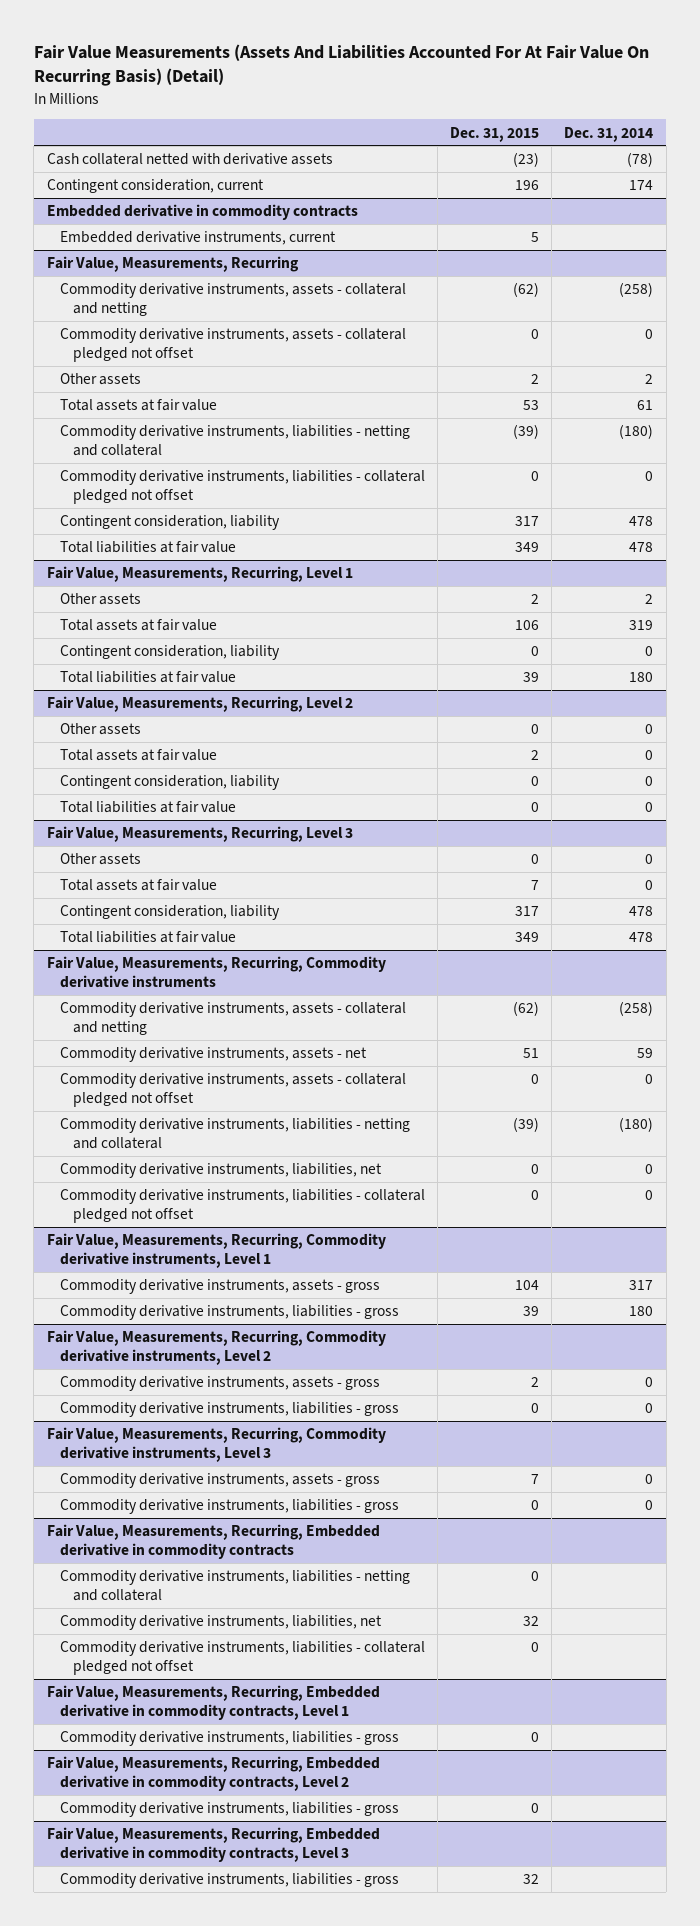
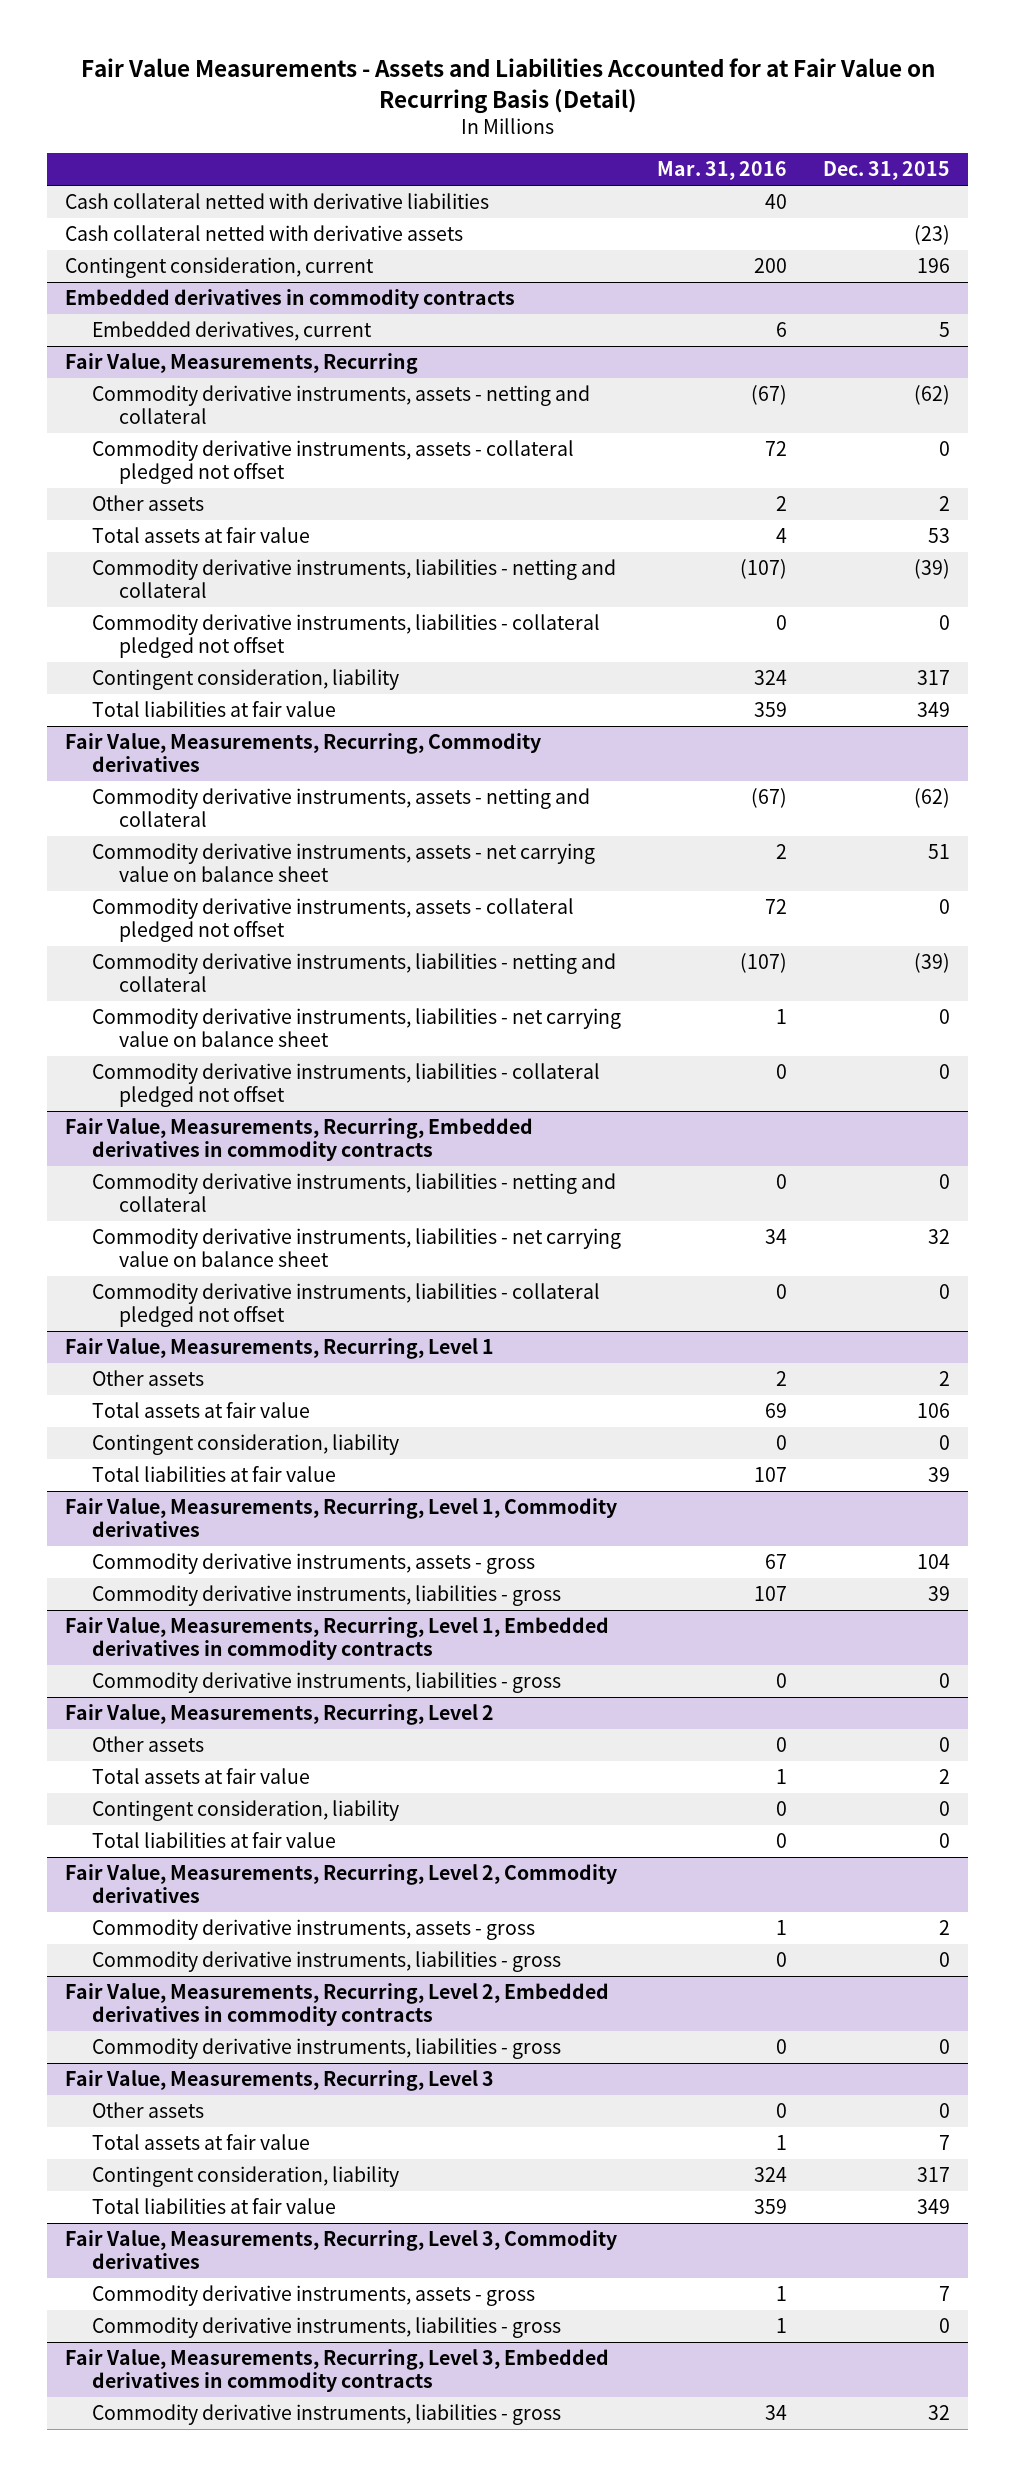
- Fair Value Measurements (Assets And Liabilities Accounted For At Fair Value On Recurring Basis) (Detail)
+ Fair Value Measurements - Assets and Liabilities Accounted for at Fair Value on Recurring Basis (Detail)
- | Dec. 31, 2015 | Dec. 31, 2014
+ | Mar. 31, 2016 | Dec. 31, 2015
+ Cash collateral netted with derivative liabilities | 40 |
- Embedded derivative in commodity contracts
- Embedded derivative instruments, current | 5 |
+ Embedded derivatives in commodity contracts
+ Embedded derivatives, current | 6 | 5
@ Fair Value, Measurements, Recurring
- Commodity derivative instruments, assets - collateral and netting | (62) | (258)
+ Commodity derivative instruments, assets - netting and collateral | (67) | (62)
+ Fair Value, Measurements, Recurring, Commodity derivatives
+ Commodity derivative instruments, assets - netting and collateral | (67) | (62)
+ Commodity derivative instruments, assets - net carrying value on balance sheet | 2 | 51
+ Commodity derivative instruments, assets - collateral pledged not offset | 72 | 0
+ Commodity derivative instruments, liabilities - netting and collateral | (107) | (39)
+ Commodity derivative instruments, liabilities - net carrying value on balance sheet | 1 | 0
+ Commodity derivative instruments, liabilities - collateral pledged not offset | 0 | 0
+ Fair Value, Measurements, Recurring, Embedded derivatives in commodity contracts
+ Commodity derivative instruments, liabilities - netting and collateral | 0 | 0
+ Commodity derivative instruments, liabilities - net carrying value on balance sheet | 34 | 32
+ Commodity derivative instruments, liabilities - collateral pledged not offset | 0 | 0
+ Fair Value, Measurements, Recurring, Level 1, Commodity derivatives
+ Commodity derivative instruments, assets - gross | 67 | 104
+ Commodity derivative instruments, liabilities - gross | 107 | 39
+ Fair Value, Measurements, Recurring, Level 1, Embedded derivatives in commodity contracts
+ Commodity derivative instruments, liabilities - gross | 0 | 0
+ Fair Value, Measurements, Recurring, Level 2, Commodity derivatives
+ Commodity derivative instruments, assets - gross | 1 | 2
+ Commodity derivative instruments, liabilities - gross | 0 | 0
+ Fair Value, Measurements, Recurring, Level 2, Embedded derivatives in commodity contracts
+ Commodity derivative instruments, liabilities - gross | 0 | 0
- Fair Value, Measurements, Recurring, Commodity derivative instruments
- Commodity derivative instruments, assets - collateral and netting | (62) | (258)
- Commodity derivative instruments, assets - net | 51 | 59
- Commodity derivative instruments, assets - collateral pledged not offset | 0 | 0
- Commodity derivative instruments, liabilities - netting and collateral | (39) | (180)
- Commodity derivative instruments, liabilities, net | 0 | 0
- Commodity derivative instruments, liabilities - collateral pledged not offset | 0 | 0
- Fair Value, Measurements, Recurring, Commodity derivative instruments, Level 1
- Commodity derivative instruments, assets - gross | 104 | 317
- Commodity derivative instruments, liabilities - gross | 39 | 180
- Fair Value, Measurements, Recurring, Commodity derivative instruments, Level 2
- Commodity derivative instruments, assets - gross | 2 | 0
- Commodity derivative instruments, liabilities - gross | 0 | 0
- Fair Value, Measurements, Recurring, Commodity derivative instruments, Level 3
+ Fair Value, Measurements, Recurring, Level 3, Commodity derivatives
- Fair Value, Measurements, Recurring, Embedded derivative in commodity contracts
- Commodity derivative instruments, liabilities - netting and collateral | 0 |
- Commodity derivative instruments, liabilities, net | 32 |
- Commodity derivative instruments, liabilities - collateral pledged not offset | 0 |
- Fair Value, Measurements, Recurring, Embedded derivative in commodity contracts, Level 1
- Commodity derivative instruments, liabilities - gross | 0 |
- Fair Value, Measurements, Recurring, Embedded derivative in commodity contracts, Level 2
- Commodity derivative instruments, liabilities - gross | 0 |
- Fair Value, Measurements, Recurring, Embedded derivative in commodity contracts, Level 3
+ Fair Value, Measurements, Recurring, Level 3, Embedded derivatives in commodity contracts

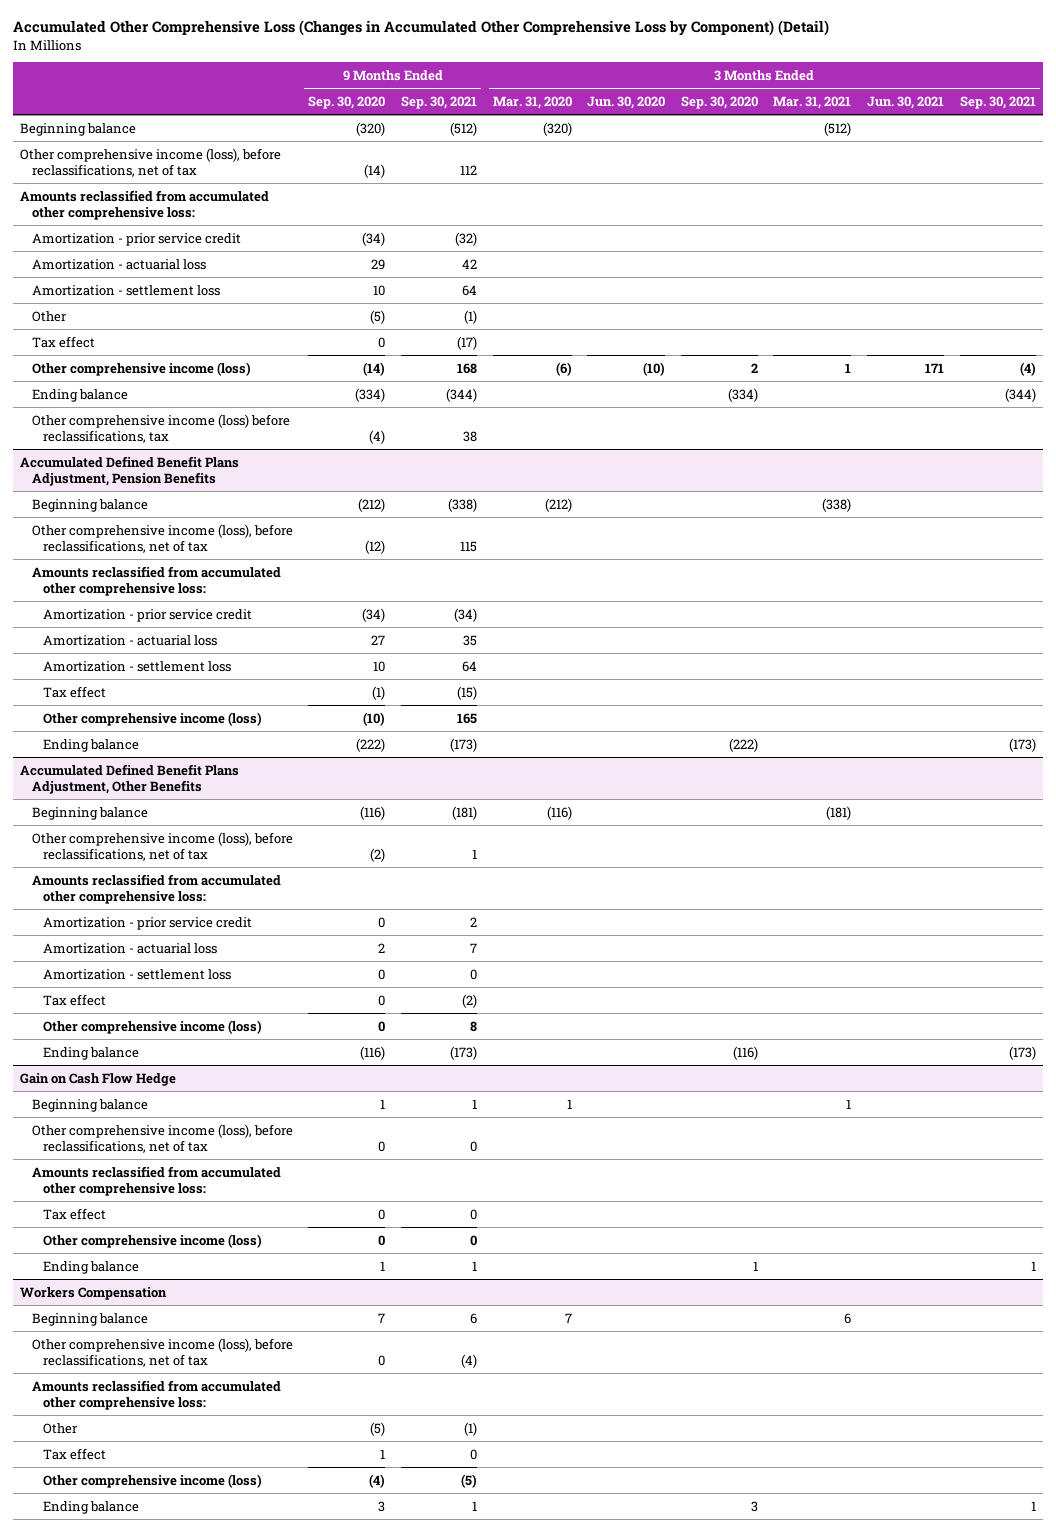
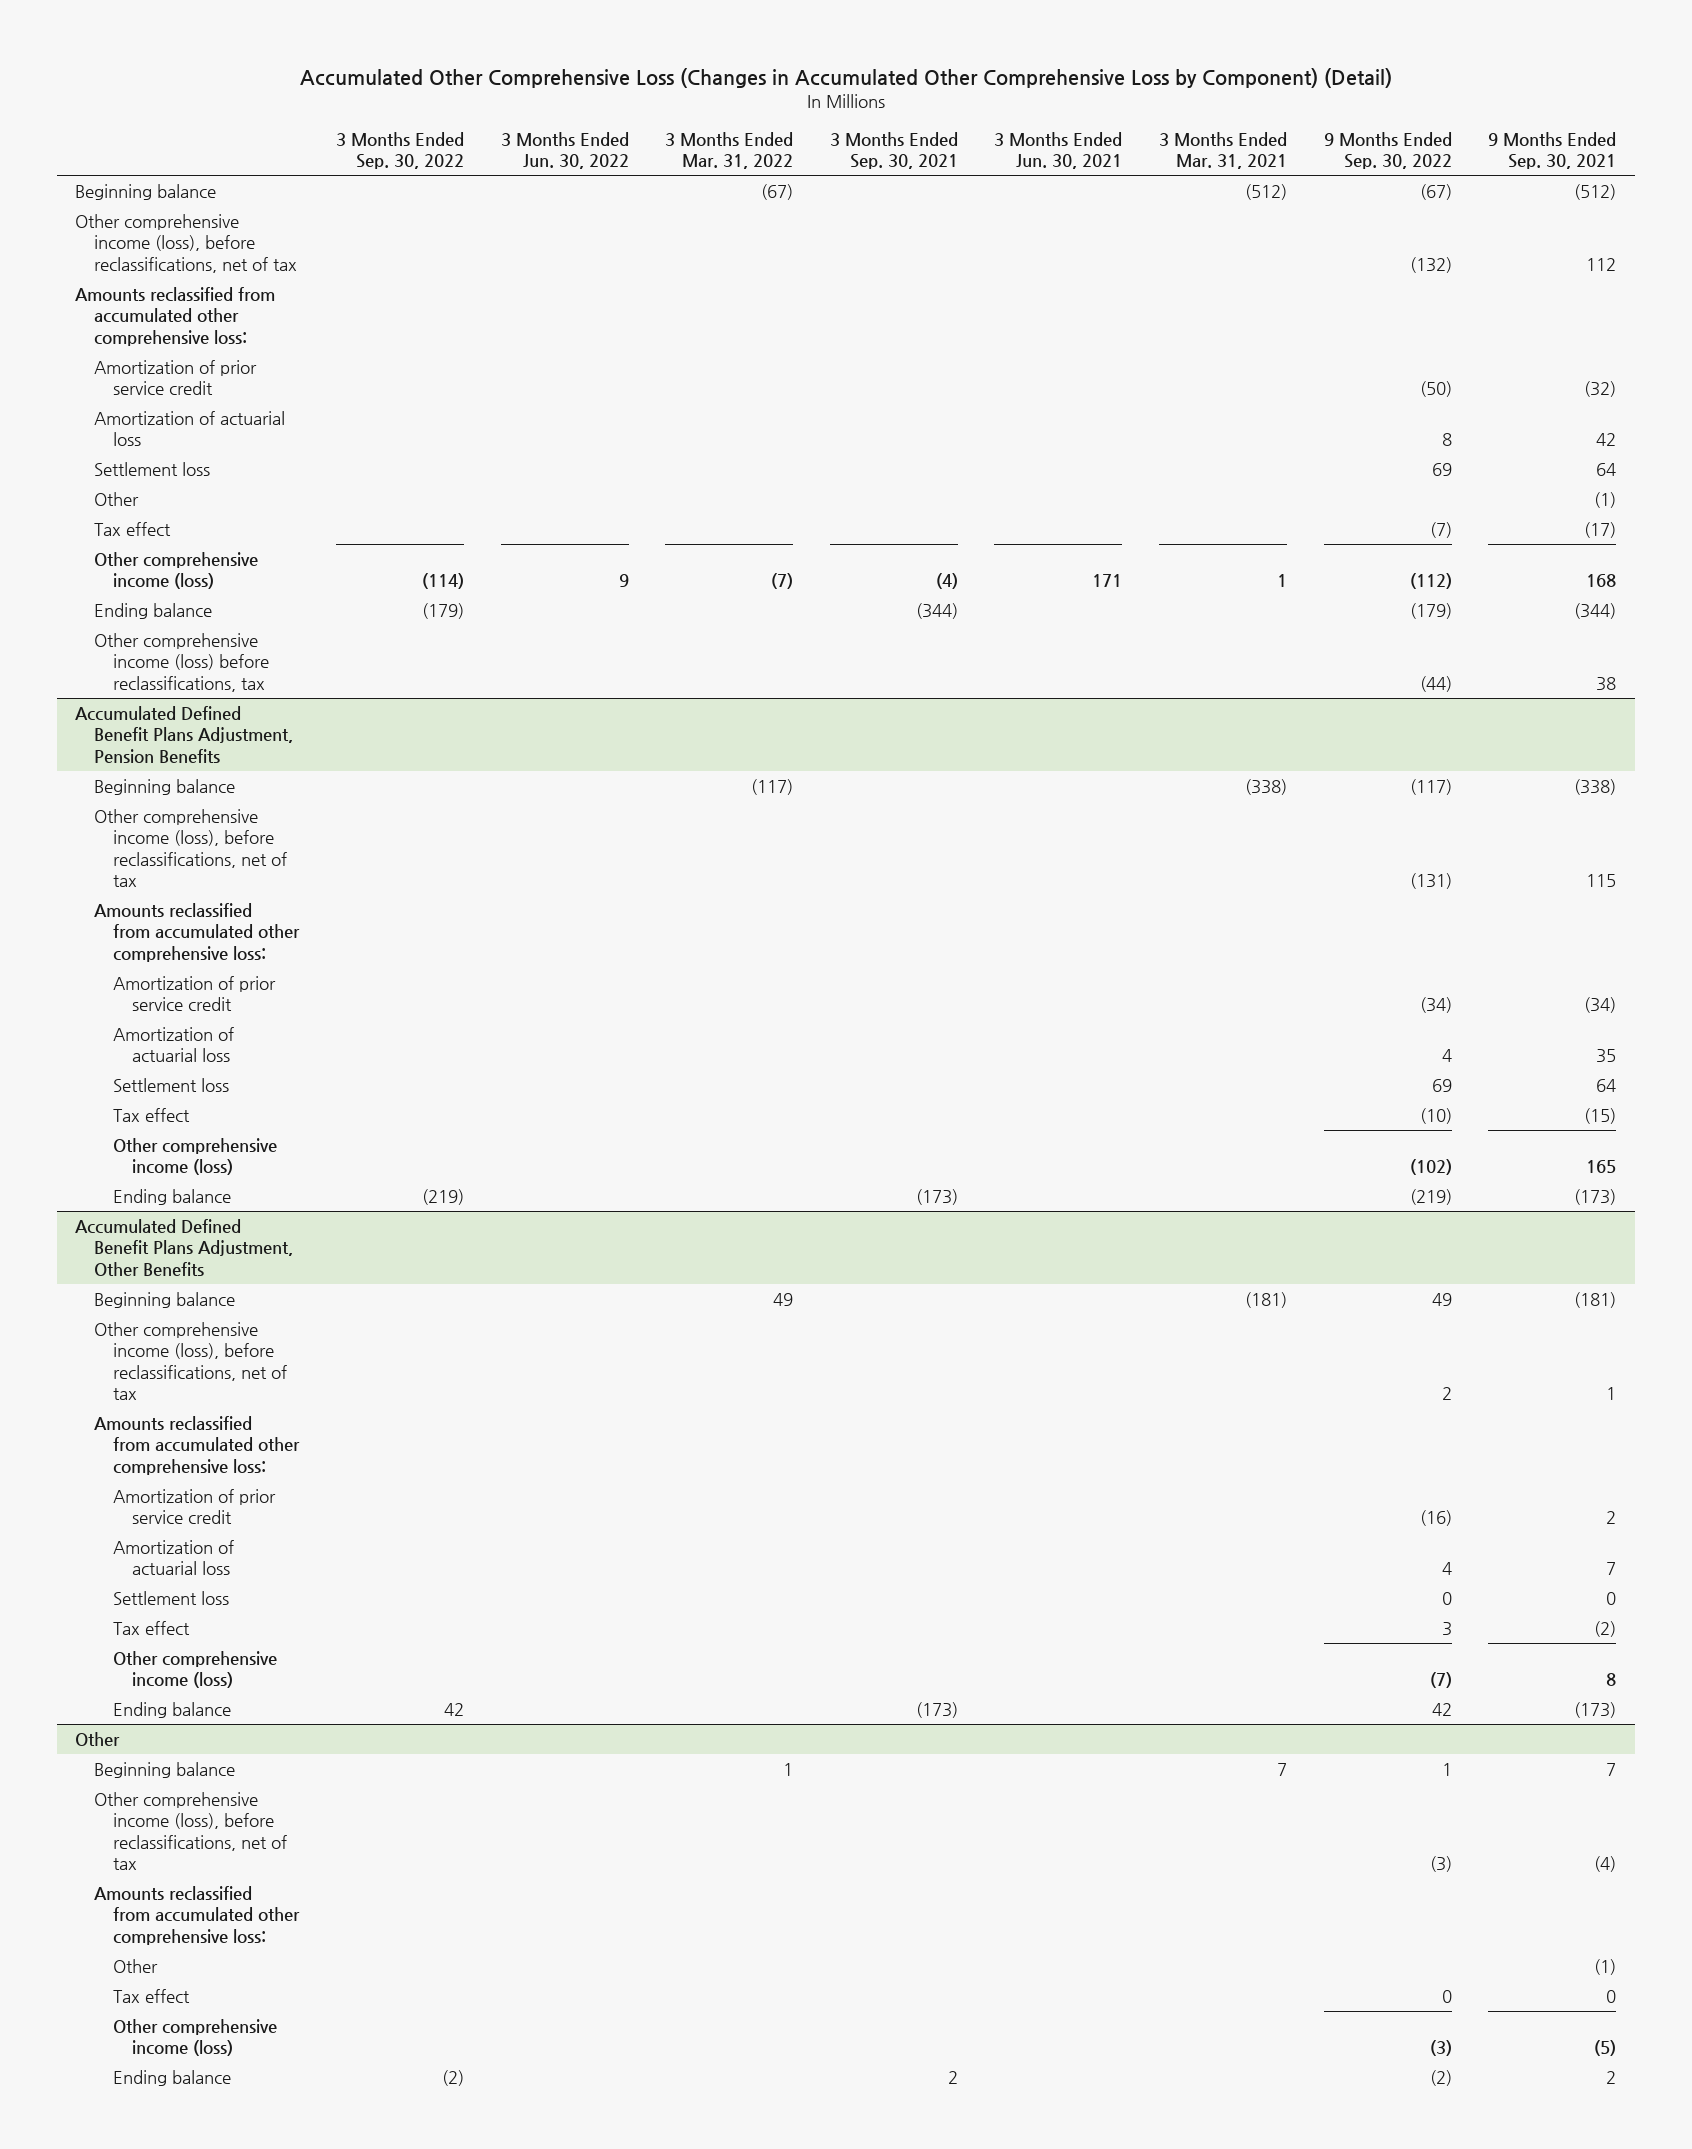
- | 9 Months Ended Sep. 30, 2020 | 9 Months Ended Sep. 30, 2021 | 3 Months Ended Mar. 31, 2020 | 3 Months Ended Jun. 30, 2020 | 3 Months Ended Sep. 30, 2020 | 3 Months Ended Mar. 31, 2021 | 3 Months Ended Jun. 30, 2021 | 3 Months Ended Sep. 30, 2021
+ | 3 Months Ended Sep. 30, 2022 | 3 Months Ended Jun. 30, 2022 | 3 Months Ended Mar. 31, 2022 | 3 Months Ended Sep. 30, 2021 | 3 Months Ended Jun. 30, 2021 | 3 Months Ended Mar. 31, 2021 | 9 Months Ended Sep. 30, 2022 | 9 Months Ended Sep. 30, 2021
- Amortization - prior service credit | (34) | (32) | | | | | |
- Amortization - actuarial loss | 29 | 42 | | | | | |
- Amortization - settlement loss | 10 | 64 | | | | | |
+ Amortization of prior service credit | | | | | | | (50) | (32)
+ Amortization of actuarial loss | | | | | | | 8 | 42
+ Settlement loss | | | | | | | 69 | 64
@ Accumulated Defined Benefit Plans Adjustment, Pension Benefits
- Amortization - prior service credit | (34) | (34) | | | | | |
- Amortization - actuarial loss | 27 | 35 | | | | | |
- Amortization - settlement loss | 10 | 64 | | | | | |
+ Amortization of prior service credit | | | | | | | (34) | (34)
+ Amortization of actuarial loss | | | | | | | 4 | 35
+ Settlement loss | | | | | | | 69 | 64
@ Accumulated Defined Benefit Plans Adjustment, Other Benefits
- Amortization - prior service credit | 0 | 2 | | | | | |
- Amortization - actuarial loss | 2 | 7 | | | | | |
- Amortization - settlement loss | 0 | 0 | | | | | |
+ Amortization of prior service credit | | | | | | | (16) | 2
+ Amortization of actuarial loss | | | | | | | 4 | 7
+ Settlement loss | | | | | | | 0 | 0
- Gain on Cash Flow Hedge
- Beginning balance | 1 | 1 | 1 | | | 1 | |
- Other comprehensive income (loss), before reclassifications, net of tax | 0 | 0 | | | | | |
- Amounts reclassified from accumulated other comprehensive loss:
- Tax effect | 0 | 0 | | | | | |
- Other comprehensive income (loss) | 0 | 0 | | | | | |
- Ending balance | 1 | 1 | | | 1 | | | 1
- Workers Compensation
- Beginning balance | 7 | 6 | 7 | | | 6 | |
+ Other
+ Beginning balance | | | 1 | | | 7 | 1 | 7
- Ending balance | 3 | 1 | | | 3 | | | 1
+ Ending balance | (2) | | | 2 | | | (2) | 2

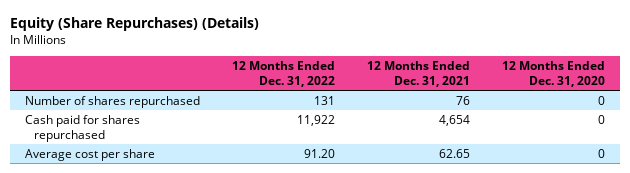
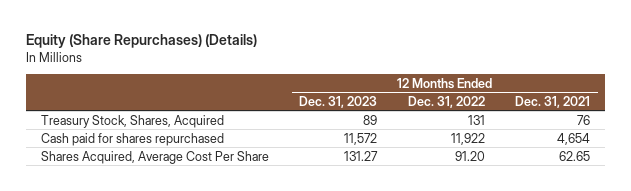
- | 12 Months Ended Dec. 31, 2022 | 12 Months Ended Dec. 31, 2021 | 12 Months Ended Dec. 31, 2020
+ | 12 Months Ended Dec. 31, 2023 | 12 Months Ended Dec. 31, 2022 | 12 Months Ended Dec. 31, 2021
- Number of shares repurchased | 131 | 76 | 0
+ Treasury Stock, Shares, Acquired | 89 | 131 | 76
- Average cost per share | 91.20 | 62.65 | 0
+ Shares Acquired, Average Cost Per Share | 131.27 | 91.20 | 62.65

